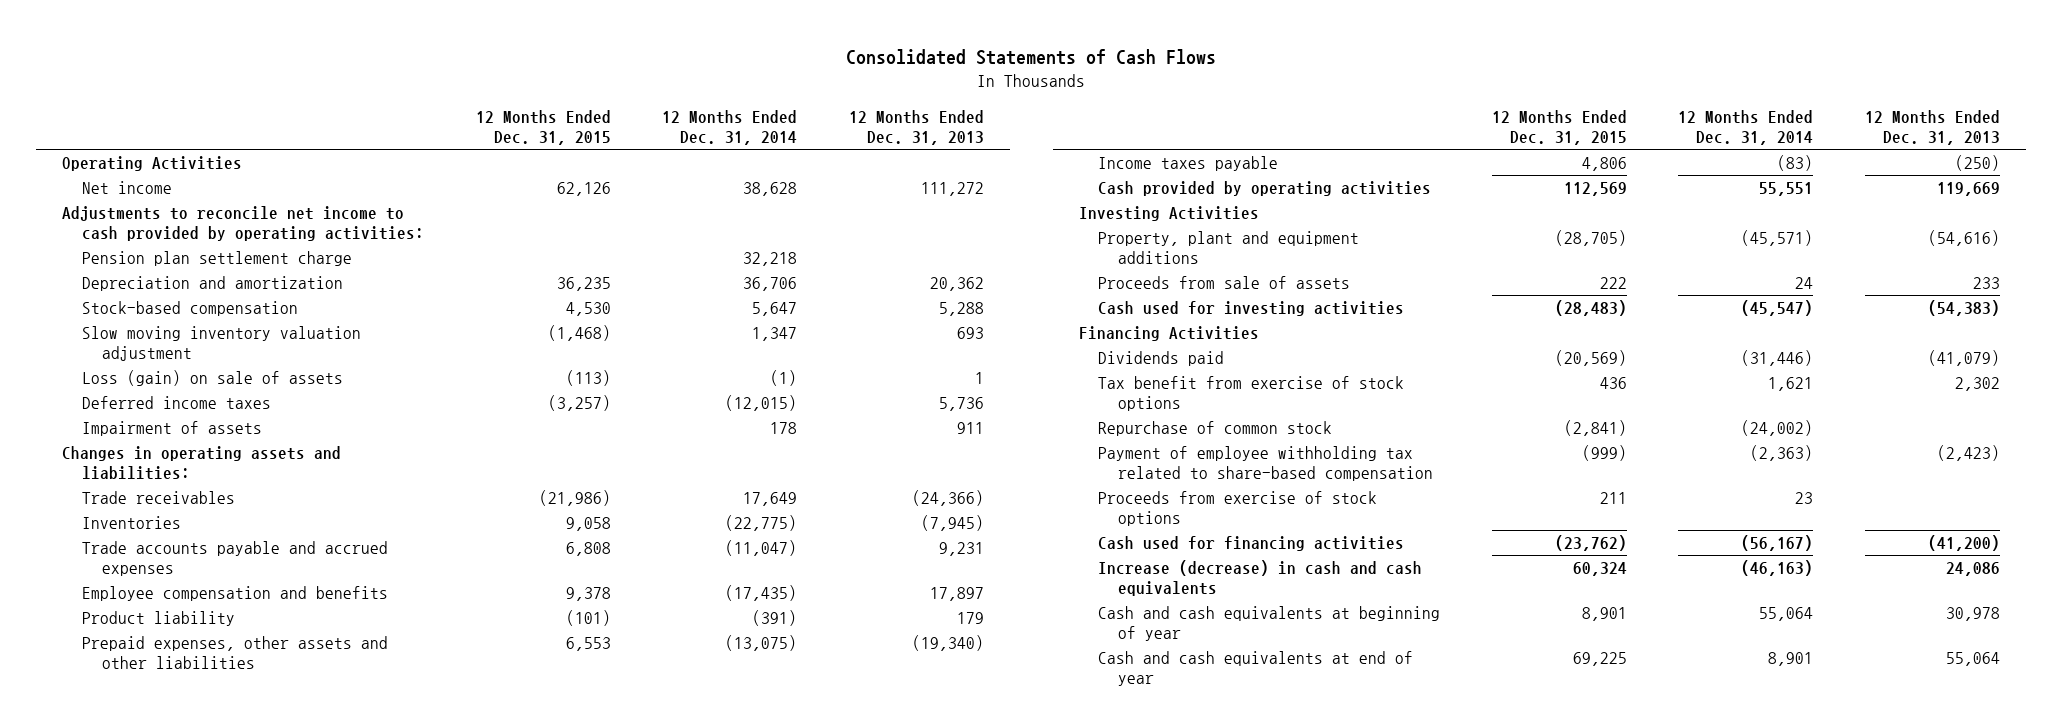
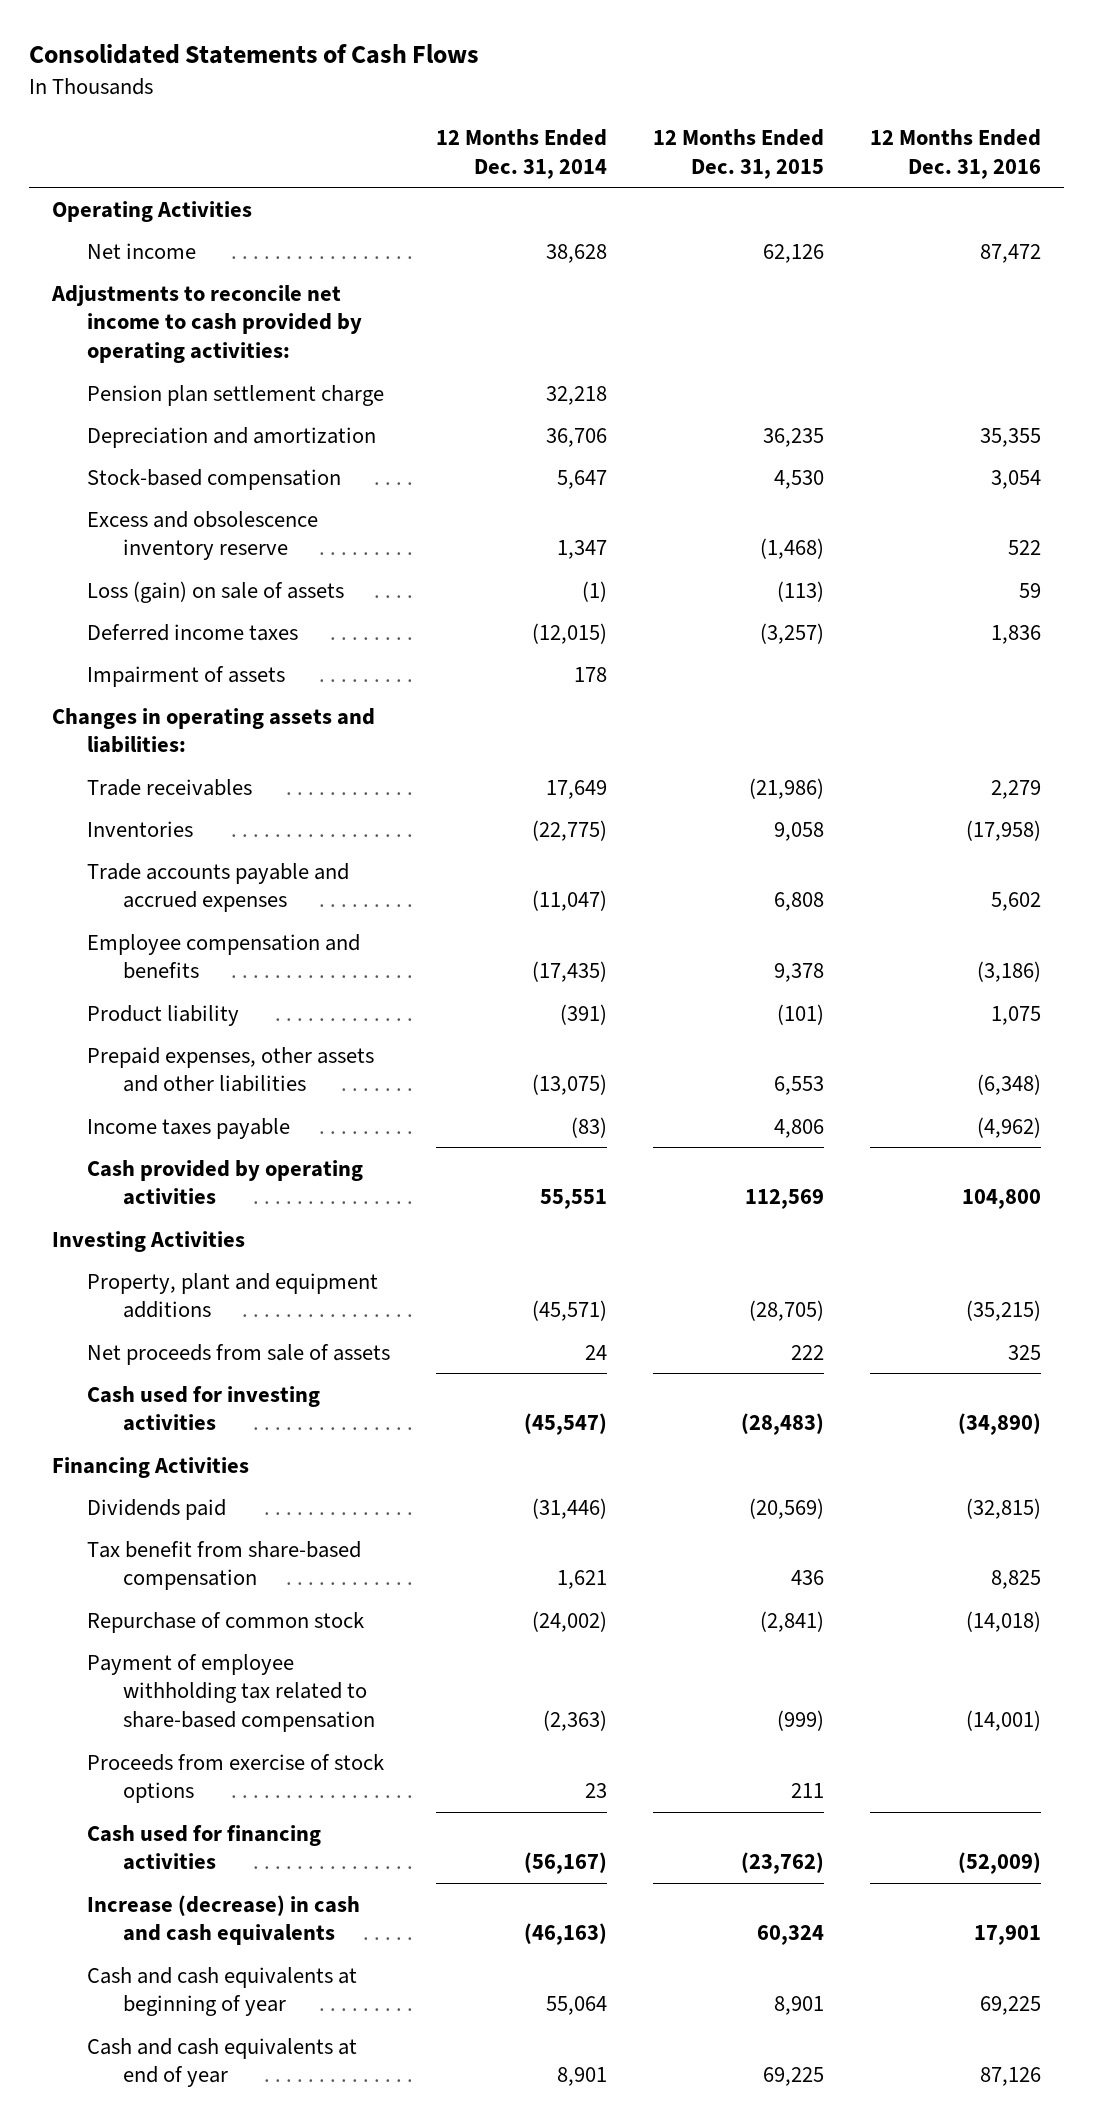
- | 12 Months Ended Dec. 31, 2015 | 12 Months Ended Dec. 31, 2014 | 12 Months Ended Dec. 31, 2013
+ | 12 Months Ended Dec. 31, 2014 | 12 Months Ended Dec. 31, 2015 | 12 Months Ended Dec. 31, 2016
- Slow moving inventory valuation adjustment | (1,468) | 1,347 | 693
+ Excess and obsolescence inventory reserve | 1,347 | (1,468) | 522
- Proceeds from sale of assets | 222 | 24 | 233
+ Net proceeds from sale of assets | 24 | 222 | 325
- Tax benefit from exercise of stock options | 436 | 1,621 | 2,302
+ Tax benefit from share-based compensation | 1,621 | 436 | 8,825

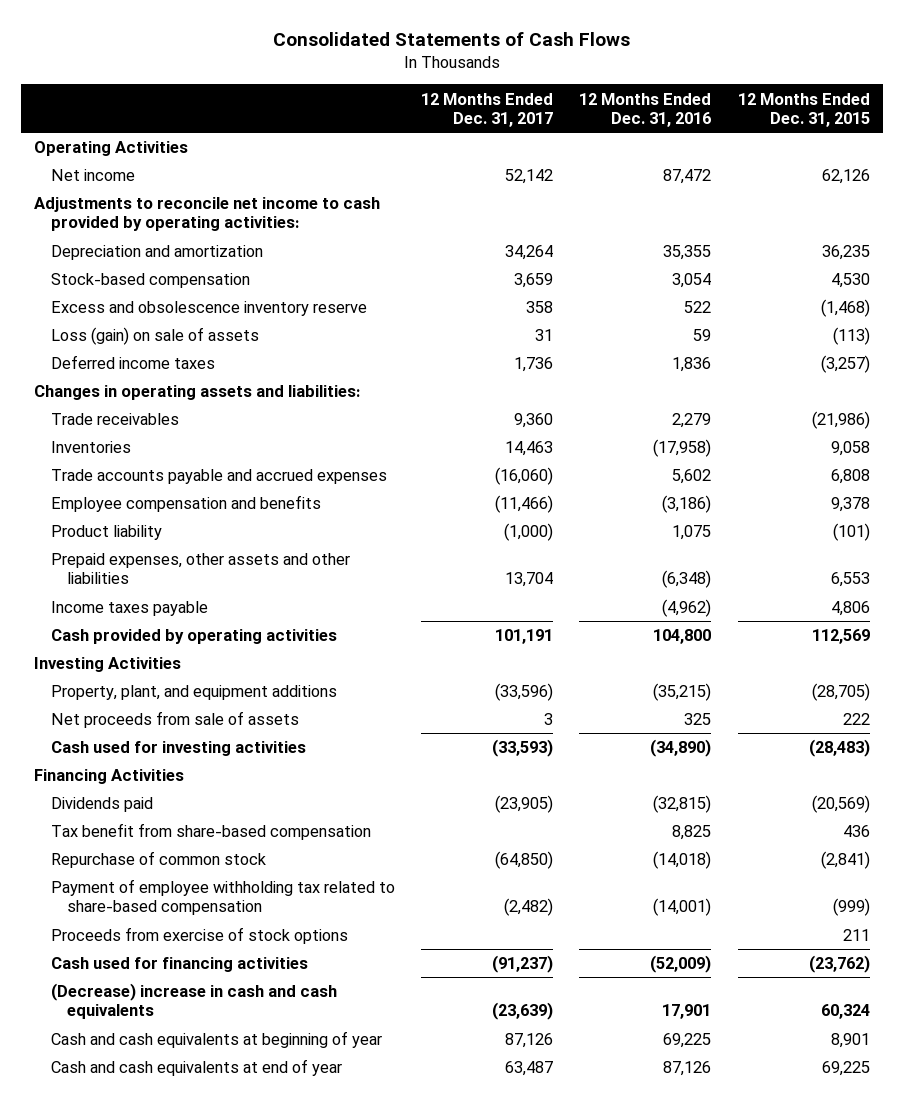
- | 12 Months Ended Dec. 31, 2014 | 12 Months Ended Dec. 31, 2015 | 12 Months Ended Dec. 31, 2016
+ | 12 Months Ended Dec. 31, 2017 | 12 Months Ended Dec. 31, 2016 | 12 Months Ended Dec. 31, 2015
- Pension plan settlement charge | 32,218 | |
- Impairment of assets | 178 | |
- Property, plant and equipment additions | (45,571) | (28,705) | (35,215)
+ Property, plant, and equipment additions | (33,596) | (35,215) | (28,705)
- Increase (decrease) in cash and cash equivalents | (46,163) | 60,324 | 17,901
+ (Decrease) increase in cash and cash equivalents | (23,639) | 17,901 | 60,324

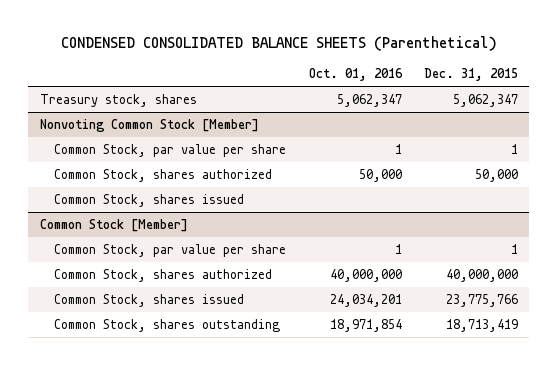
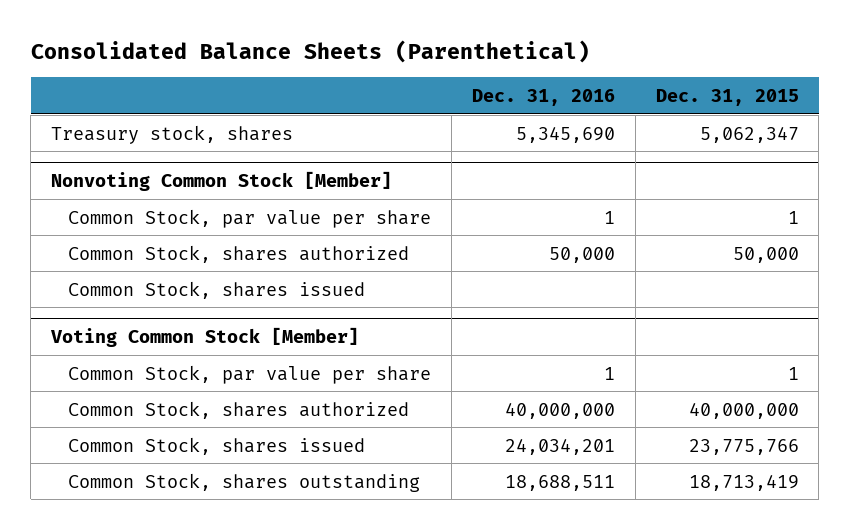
- CONDENSED CONSOLIDATED BALANCE SHEETS (Parenthetical)
+ Consolidated Balance Sheets (Parenthetical)
- | Oct. 01, 2016 | Dec. 31, 2015
+ | Dec. 31, 2016 | Dec. 31, 2015
- Common Stock [Member]
+ Voting Common Stock [Member]

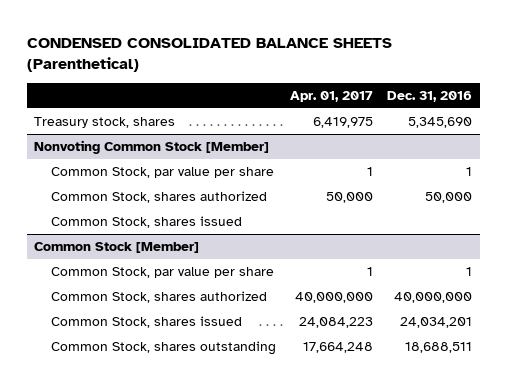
- Consolidated Balance Sheets (Parenthetical)
+ CONDENSED CONSOLIDATED BALANCE SHEETS (Parenthetical)
- | Dec. 31, 2016 | Dec. 31, 2015
+ | Apr. 01, 2017 | Dec. 31, 2016
- Voting Common Stock [Member]
+ Common Stock [Member]

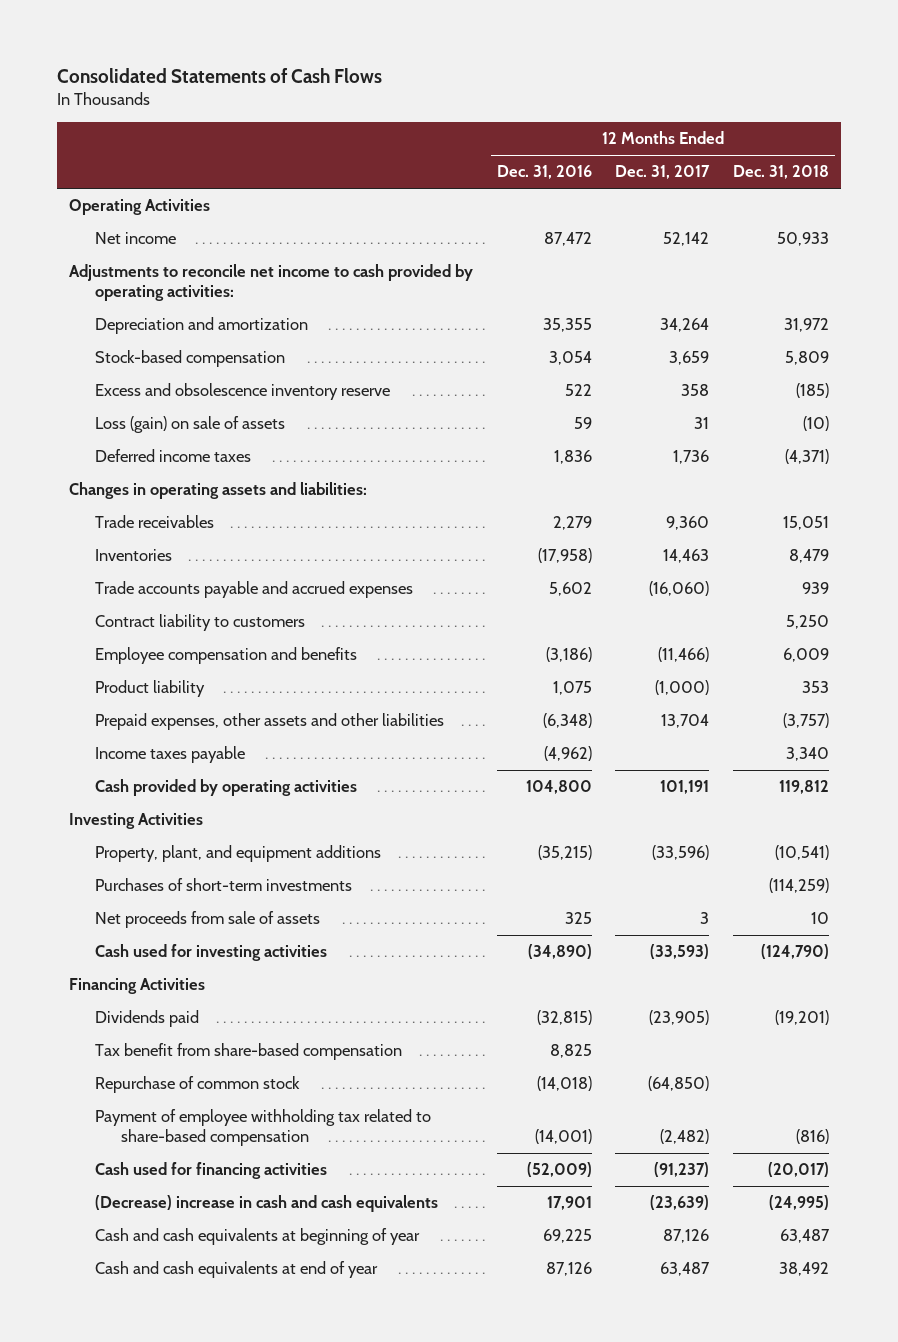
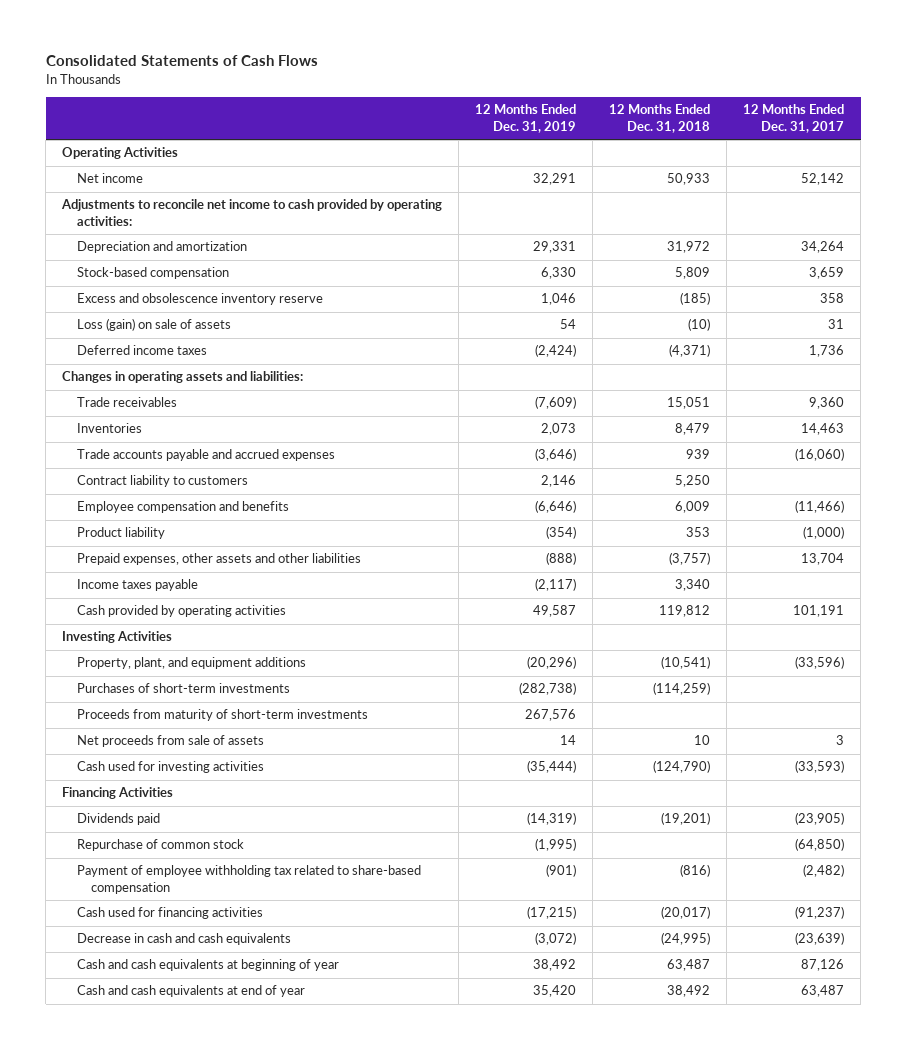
- | 12 Months Ended Dec. 31, 2016 | 12 Months Ended Dec. 31, 2017 | 12 Months Ended Dec. 31, 2018
+ | 12 Months Ended Dec. 31, 2019 | 12 Months Ended Dec. 31, 2018 | 12 Months Ended Dec. 31, 2017
+ Proceeds from maturity of short-term investments | 267,576 | |
- Tax benefit from share-based compensation | 8,825 | |
- (Decrease) increase in cash and cash equivalents | 17,901 | (23,639) | (24,995)
+ Decrease in cash and cash equivalents | (3,072) | (24,995) | (23,639)

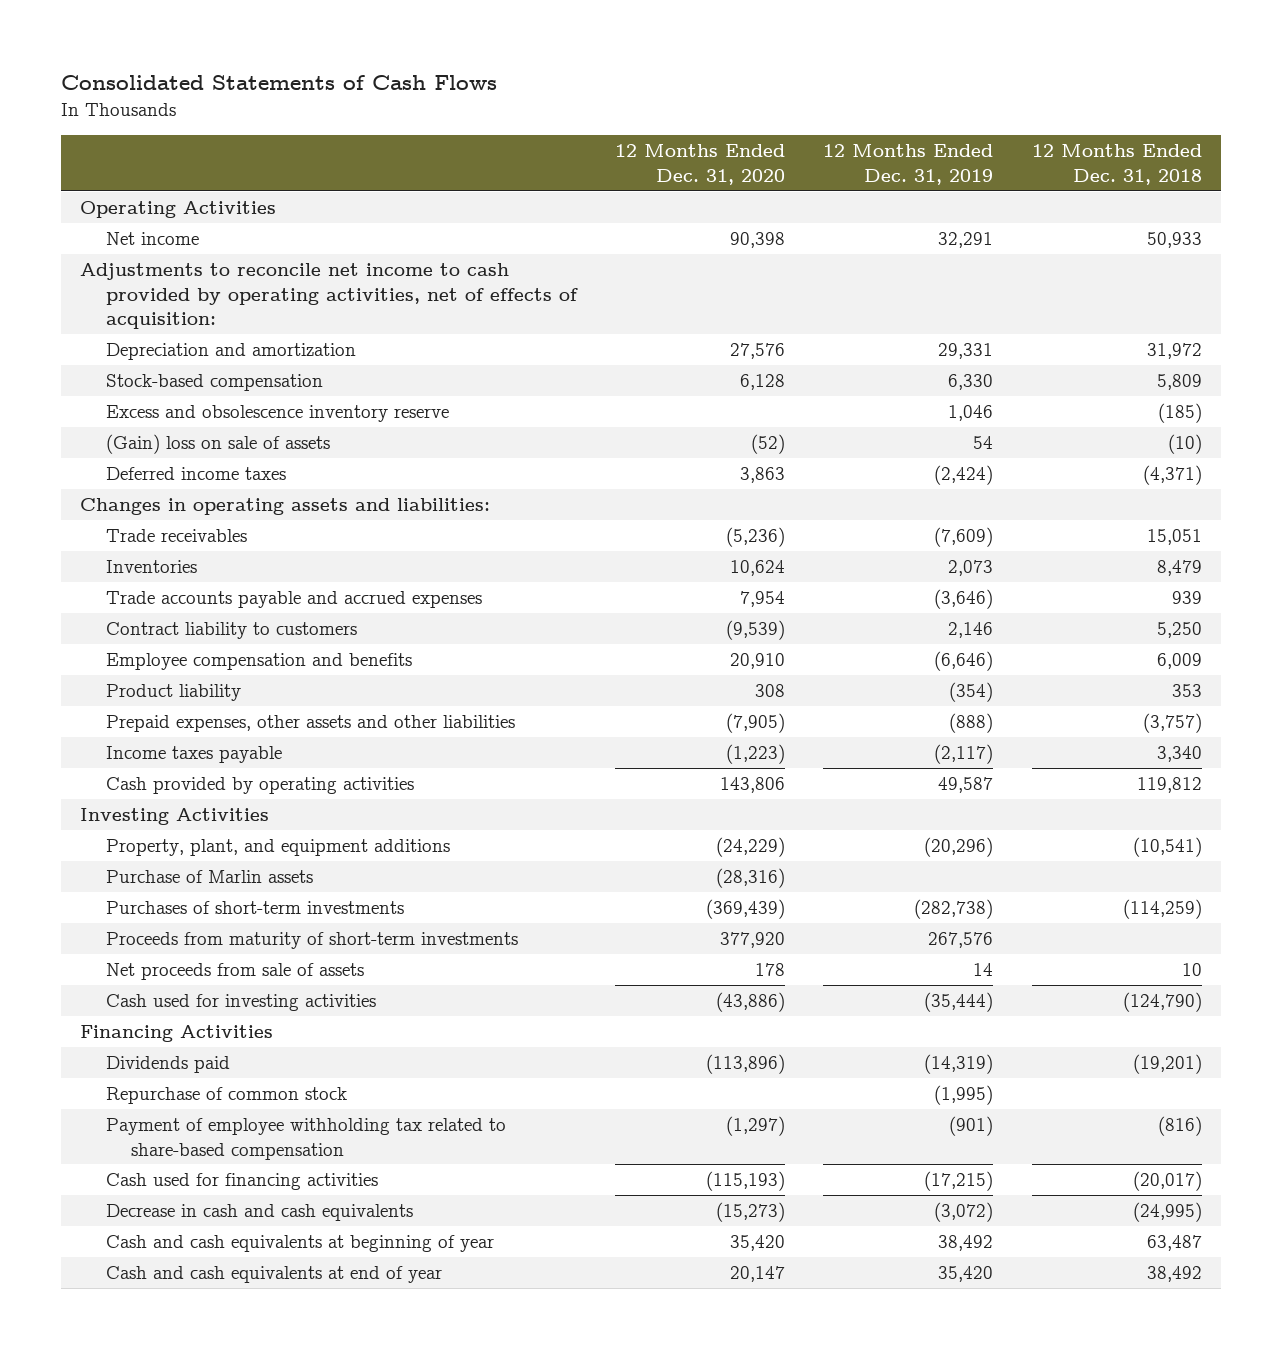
- | 12 Months Ended Dec. 31, 2019 | 12 Months Ended Dec. 31, 2018 | 12 Months Ended Dec. 31, 2017
+ | 12 Months Ended Dec. 31, 2020 | 12 Months Ended Dec. 31, 2019 | 12 Months Ended Dec. 31, 2018
- Adjustments to reconcile net income to cash provided by operating activities:
+ Adjustments to reconcile net income to cash provided by operating activities, net of effects of acquisition:
- Loss (gain) on sale of assets | 54 | (10) | 31
+ (Gain) loss on sale of assets | (52) | 54 | (10)
+ Purchase of Marlin assets | (28,316) | |

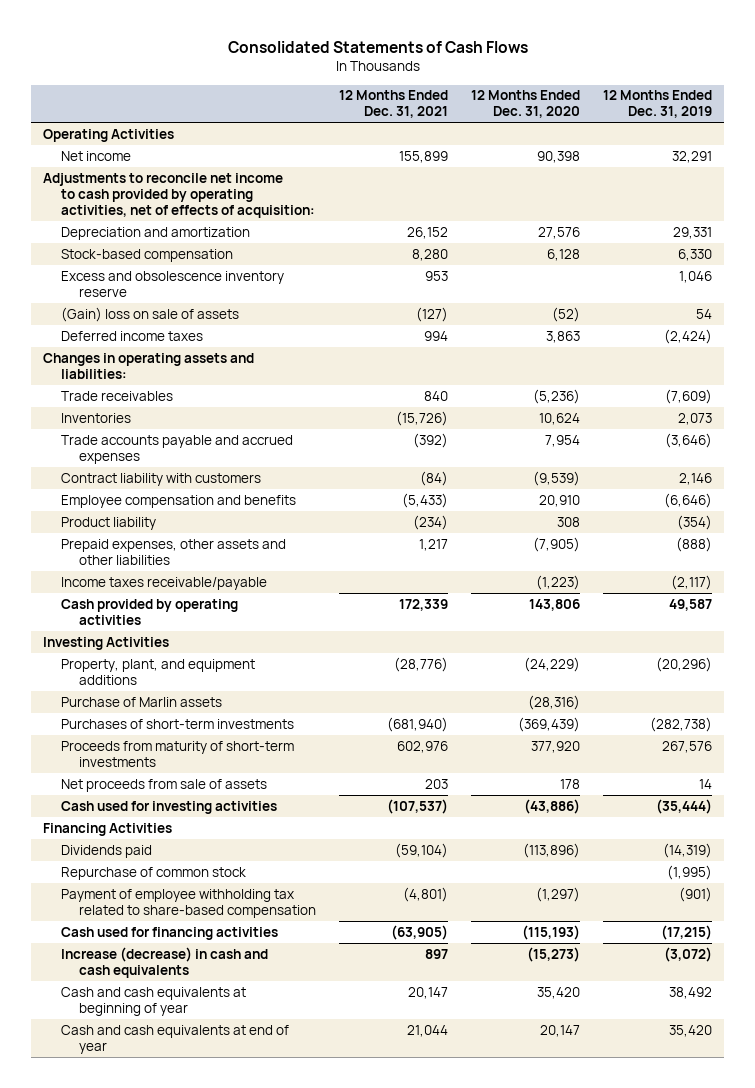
- | 12 Months Ended Dec. 31, 2020 | 12 Months Ended Dec. 31, 2019 | 12 Months Ended Dec. 31, 2018
+ | 12 Months Ended Dec. 31, 2021 | 12 Months Ended Dec. 31, 2020 | 12 Months Ended Dec. 31, 2019
- Contract liability to customers | (9,539) | 2,146 | 5,250
+ Contract liability with customers | (84) | (9,539) | 2,146
- Income taxes payable | (1,223) | (2,117) | 3,340
+ Income taxes receivable/payable | | (1,223) | (2,117)
- Decrease in cash and cash equivalents | (15,273) | (3,072) | (24,995)
+ Increase (decrease) in cash and cash equivalents | 897 | (15,273) | (3,072)

